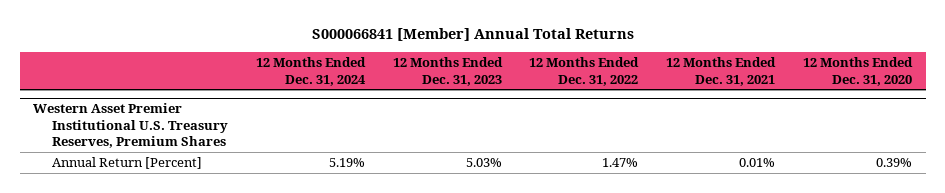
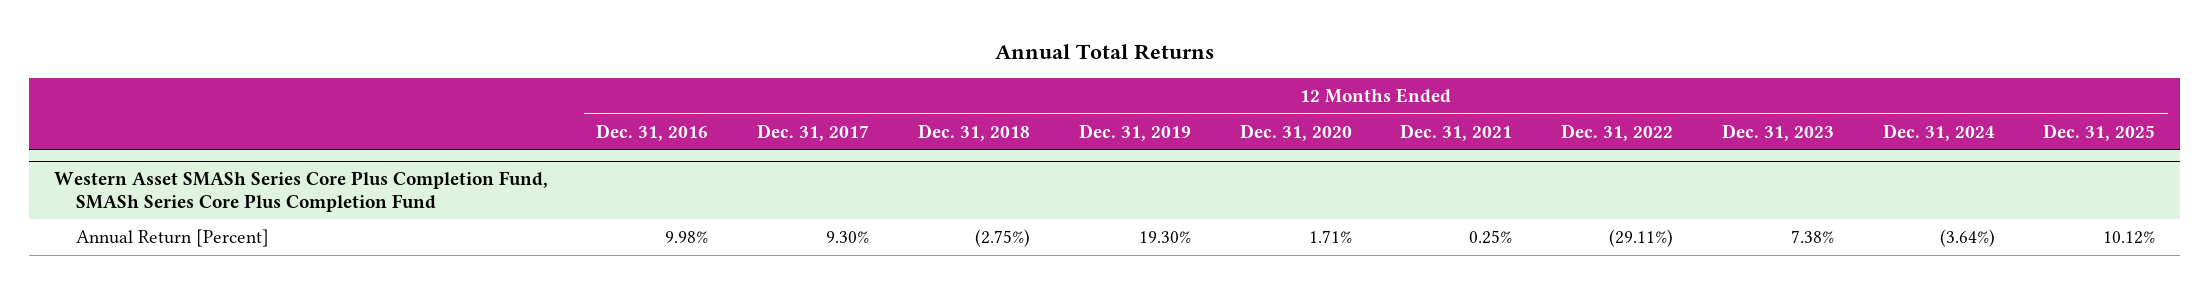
- S000066841 [Member] Annual Total Returns
+ Annual Total Returns
- | 12 Months Ended Dec. 31, 2024 | 12 Months Ended Dec. 31, 2023 | 12 Months Ended Dec. 31, 2022 | 12 Months Ended Dec. 31, 2021 | 12 Months Ended Dec. 31, 2020
+ | 12 Months Ended Dec. 31, 2016 | 12 Months Ended Dec. 31, 2017 | 12 Months Ended Dec. 31, 2018 | 12 Months Ended Dec. 31, 2019 | 12 Months Ended Dec. 31, 2020 | 12 Months Ended Dec. 31, 2021 | 12 Months Ended Dec. 31, 2022 | 12 Months Ended Dec. 31, 2023 | 12 Months Ended Dec. 31, 2024 | 12 Months Ended Dec. 31, 2025
- Western Asset Premier Institutional U.S. Treasury Reserves, Premium Shares
- Annual Return [Percent] | 5.19% | 5.03% | 1.47% | 0.01% | 0.39%
+ Western Asset SMASh Series Core Plus Completion Fund, SMASh Series Core Plus Completion Fund
+ Annual Return [Percent] | 9.98% | 9.30% | (2.75%) | 19.30% | 1.71% | 0.25% | (29.11%) | 7.38% | (3.64%) | 10.12%

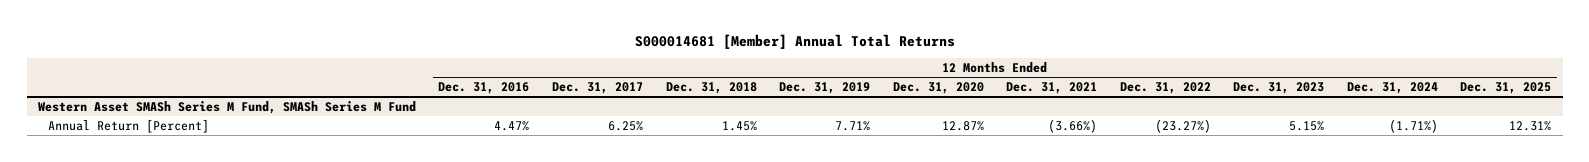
- Annual Total Returns
+ S000014681 [Member] Annual Total Returns
- Western Asset SMASh Series Core Plus Completion Fund, SMASh Series Core Plus Completion Fund
- Annual Return [Percent] | 9.98% | 9.30% | (2.75%) | 19.30% | 1.71% | 0.25% | (29.11%) | 7.38% | (3.64%) | 10.12%
+ Western Asset SMASh Series M Fund, SMASh Series M Fund
+ Annual Return [Percent] | 4.47% | 6.25% | 1.45% | 7.71% | 12.87% | (3.66%) | (23.27%) | 5.15% | (1.71%) | 12.31%

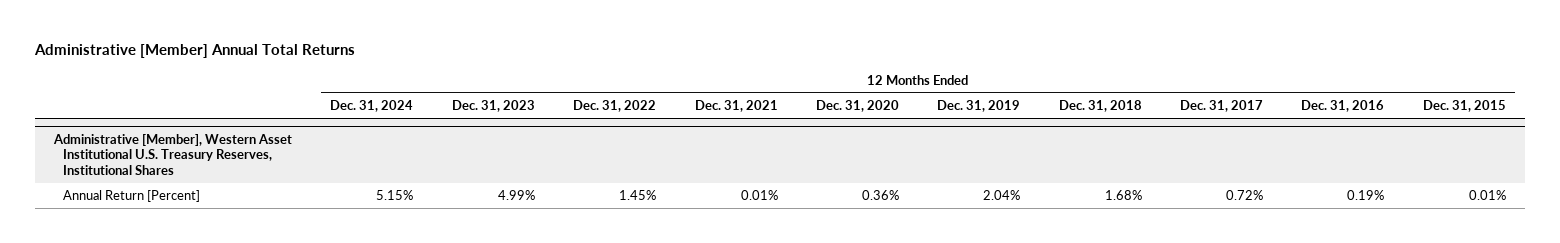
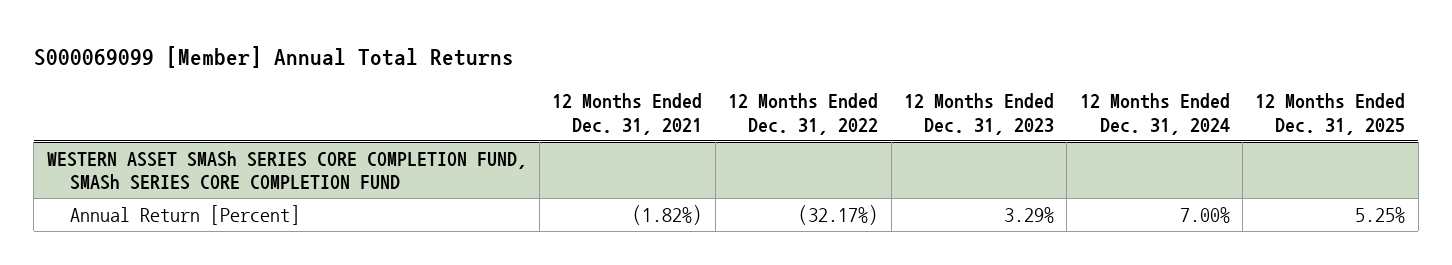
- Administrative [Member] Annual Total Returns
+ S000069099 [Member] Annual Total Returns
- | 12 Months Ended Dec. 31, 2024 | 12 Months Ended Dec. 31, 2023 | 12 Months Ended Dec. 31, 2022 | 12 Months Ended Dec. 31, 2021 | 12 Months Ended Dec. 31, 2020 | 12 Months Ended Dec. 31, 2019 | 12 Months Ended Dec. 31, 2018 | 12 Months Ended Dec. 31, 2017 | 12 Months Ended Dec. 31, 2016 | 12 Months Ended Dec. 31, 2015
+ | 12 Months Ended Dec. 31, 2021 | 12 Months Ended Dec. 31, 2022 | 12 Months Ended Dec. 31, 2023 | 12 Months Ended Dec. 31, 2024 | 12 Months Ended Dec. 31, 2025
- Administrative [Member], Western Asset Institutional U.S. Treasury Reserves, Institutional Shares
- Annual Return [Percent] | 5.15% | 4.99% | 1.45% | 0.01% | 0.36% | 2.04% | 1.68% | 0.72% | 0.19% | 0.01%
+ WESTERN ASSET SMASh SERIES CORE COMPLETION FUND, SMASh SERIES CORE COMPLETION FUND
+ Annual Return [Percent] | (1.82%) | (32.17%) | 3.29% | 7.00% | 5.25%

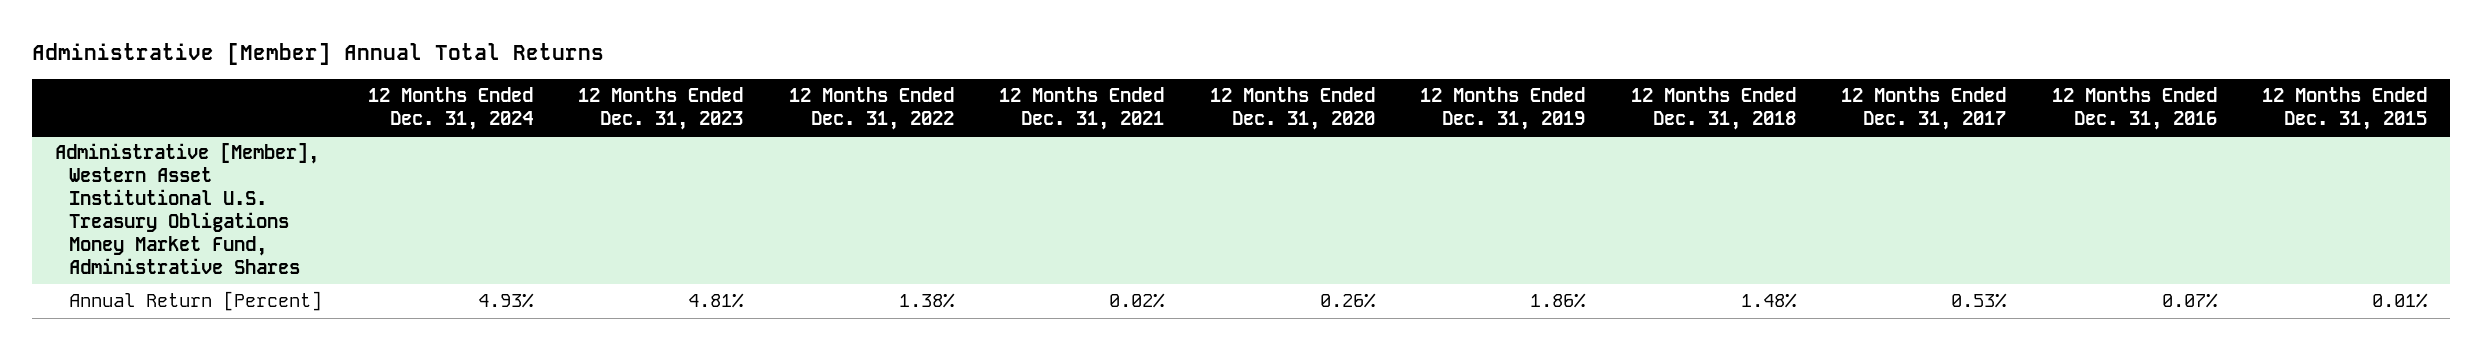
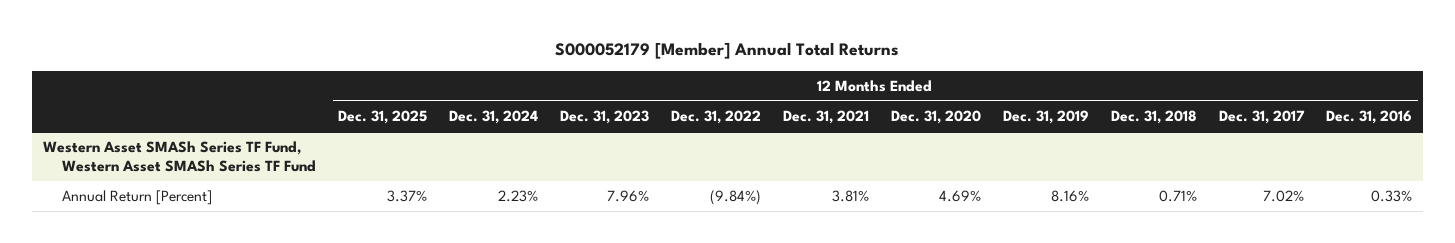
- Administrative [Member] Annual Total Returns
+ S000052179 [Member] Annual Total Returns
- | 12 Months Ended Dec. 31, 2024 | 12 Months Ended Dec. 31, 2023 | 12 Months Ended Dec. 31, 2022 | 12 Months Ended Dec. 31, 2021 | 12 Months Ended Dec. 31, 2020 | 12 Months Ended Dec. 31, 2019 | 12 Months Ended Dec. 31, 2018 | 12 Months Ended Dec. 31, 2017 | 12 Months Ended Dec. 31, 2016 | 12 Months Ended Dec. 31, 2015
+ | 12 Months Ended Dec. 31, 2025 | 12 Months Ended Dec. 31, 2024 | 12 Months Ended Dec. 31, 2023 | 12 Months Ended Dec. 31, 2022 | 12 Months Ended Dec. 31, 2021 | 12 Months Ended Dec. 31, 2020 | 12 Months Ended Dec. 31, 2019 | 12 Months Ended Dec. 31, 2018 | 12 Months Ended Dec. 31, 2017 | 12 Months Ended Dec. 31, 2016
- Administrative [Member], Western Asset Institutional U.S. Treasury Obligations Money Market Fund, Administrative Shares
- Annual Return [Percent] | 4.93% | 4.81% | 1.38% | 0.02% | 0.26% | 1.86% | 1.48% | 0.53% | 0.07% | 0.01%
+ Western Asset SMASh Series TF Fund, Western Asset SMASh Series TF Fund
+ Annual Return [Percent] | 3.37% | 2.23% | 7.96% | (9.84%) | 3.81% | 4.69% | 8.16% | 0.71% | 7.02% | 0.33%

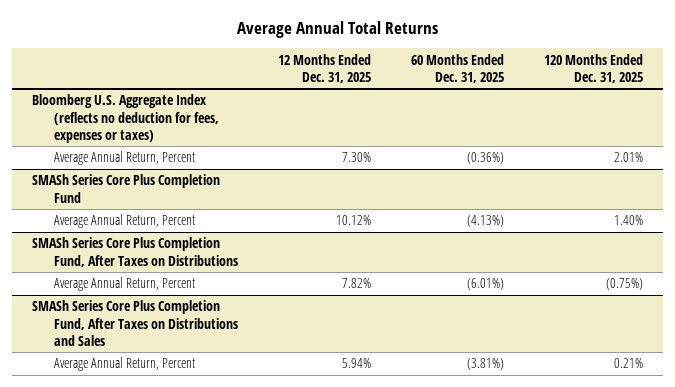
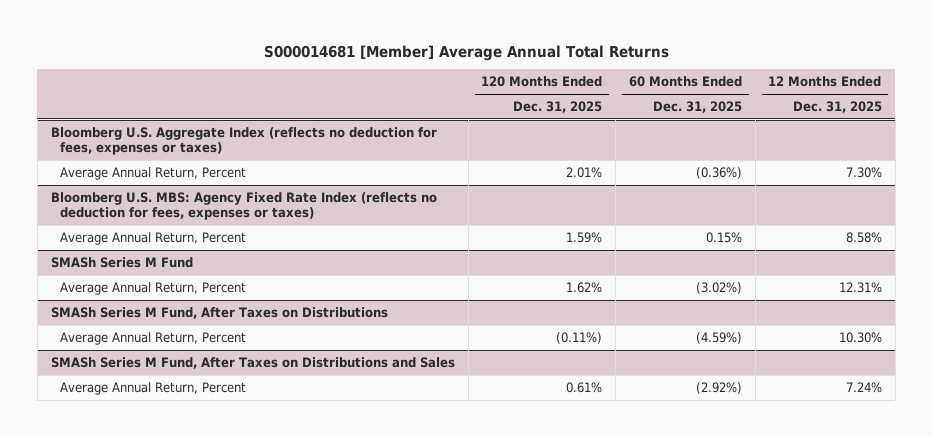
- Average Annual Total Returns
+ S000014681 [Member] Average Annual Total Returns
- | 12 Months Ended Dec. 31, 2025 | 60 Months Ended Dec. 31, 2025 | 120 Months Ended Dec. 31, 2025
+ | 120 Months Ended Dec. 31, 2025 | 60 Months Ended Dec. 31, 2025 | 12 Months Ended Dec. 31, 2025
- SMASh Series Core Plus Completion Fund
- Average Annual Return, Percent | 10.12% | (4.13%) | 1.40%
- SMASh Series Core Plus Completion Fund, After Taxes on Distributions
- Average Annual Return, Percent | 7.82% | (6.01%) | (0.75%)
- SMASh Series Core Plus Completion Fund, After Taxes on Distributions and Sales
- Average Annual Return, Percent | 5.94% | (3.81%) | 0.21%
+ Bloomberg U.S. MBS: Agency Fixed Rate Index (reflects no deduction for fees, expenses or taxes)
+ Average Annual Return, Percent | 1.59% | 0.15% | 8.58%
+ SMASh Series M Fund
+ Average Annual Return, Percent | 1.62% | (3.02%) | 12.31%
+ SMASh Series M Fund, After Taxes on Distributions
+ Average Annual Return, Percent | (0.11%) | (4.59%) | 10.30%
+ SMASh Series M Fund, After Taxes on Distributions and Sales
+ Average Annual Return, Percent | 0.61% | (2.92%) | 7.24%

